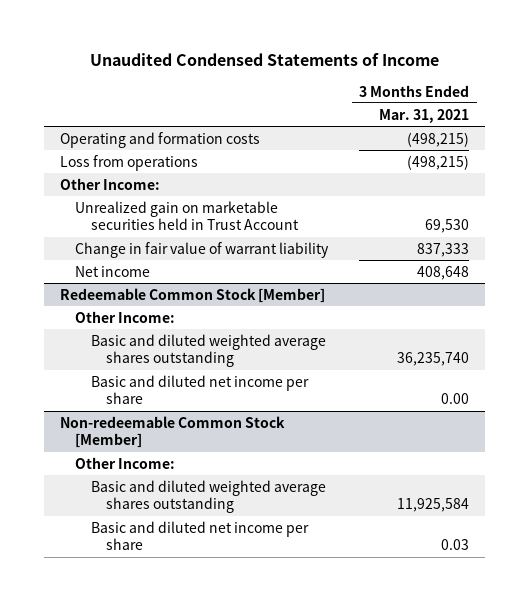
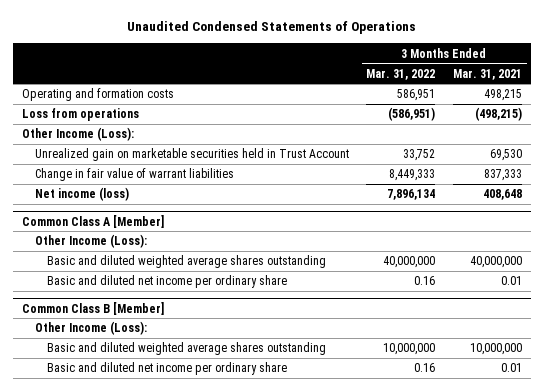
- Unaudited Condensed Statements of Income
+ Unaudited Condensed Statements of Operations
- | 3 Months Ended Mar. 31, 2021
+ | 3 Months Ended Mar. 31, 2022 | 3 Months Ended Mar. 31, 2021
- Operating and formation costs | (498,215)
+ Operating and formation costs | 586,951 | 498,215
- Other Income:
+ Other Income (Loss):
- Change in fair value of warrant liability | 837,333
- Net income | 408,648
- Redeemable Common Stock [Member]
- Other Income:
- Basic and diluted weighted average shares outstanding | 36,235,740
- Basic and diluted net income per share | 0.00
- Non-redeemable Common Stock [Member]
- Other Income:
- Basic and diluted weighted average shares outstanding | 11,925,584
- Basic and diluted net income per share | 0.03
+ Change in fair value of warrant liabilities | 8,449,333 | 837,333
+ Net income (loss) | 7,896,134 | 408,648
+ Common Class A [Member]
+ Other Income (Loss):
+ Basic and diluted weighted average shares outstanding | 40,000,000 | 40,000,000
+ Basic and diluted net income per ordinary share | 0.16 | 0.01
+ Common Class B [Member]
+ Other Income (Loss):
+ Basic and diluted weighted average shares outstanding | 10,000,000 | 10,000,000
+ Basic and diluted net income per ordinary share | 0.16 | 0.01

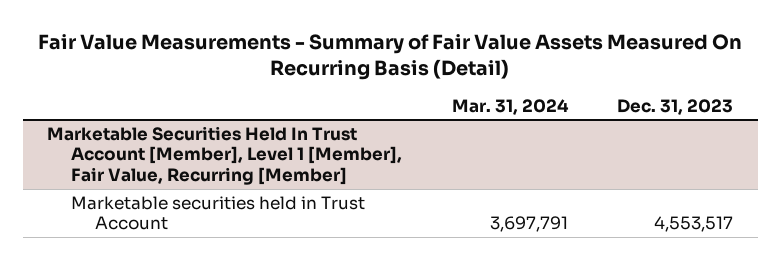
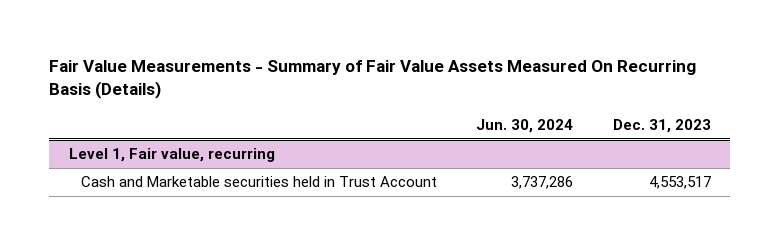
- Fair Value Measurements - Summary of Fair Value Assets Measured On Recurring Basis (Detail)
+ Fair Value Measurements - Summary of Fair Value Assets Measured On Recurring Basis (Details)
- | Mar. 31, 2024 | Dec. 31, 2023
+ | Jun. 30, 2024 | Dec. 31, 2023
- Marketable Securities Held In Trust Account [Member], Level 1 [Member], Fair Value, Recurring [Member]
- Marketable securities held in Trust Account | 3,697,791 | 4,553,517
+ Level 1, Fair value, recurring
+ Cash and Marketable securities held in Trust Account | 3,737,286 | 4,553,517

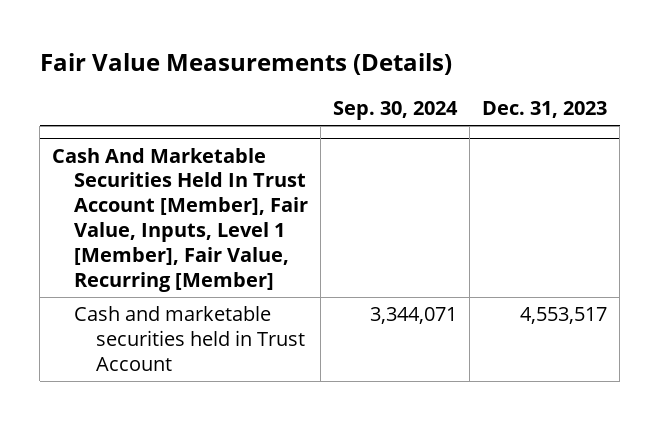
- Fair Value Measurements - Summary of Fair Value Assets Measured On Recurring Basis (Details)
+ Fair Value Measurements (Details)
- | Jun. 30, 2024 | Dec. 31, 2023
+ | Sep. 30, 2024 | Dec. 31, 2023
- Level 1, Fair value, recurring
- Cash and Marketable securities held in Trust Account | 3,737,286 | 4,553,517
+ Cash And Marketable Securities Held In Trust Account [Member], Fair Value, Inputs, Level 1 [Member], Fair Value, Recurring [Member]
+ Cash and marketable securities held in Trust Account | 3,344,071 | 4,553,517

